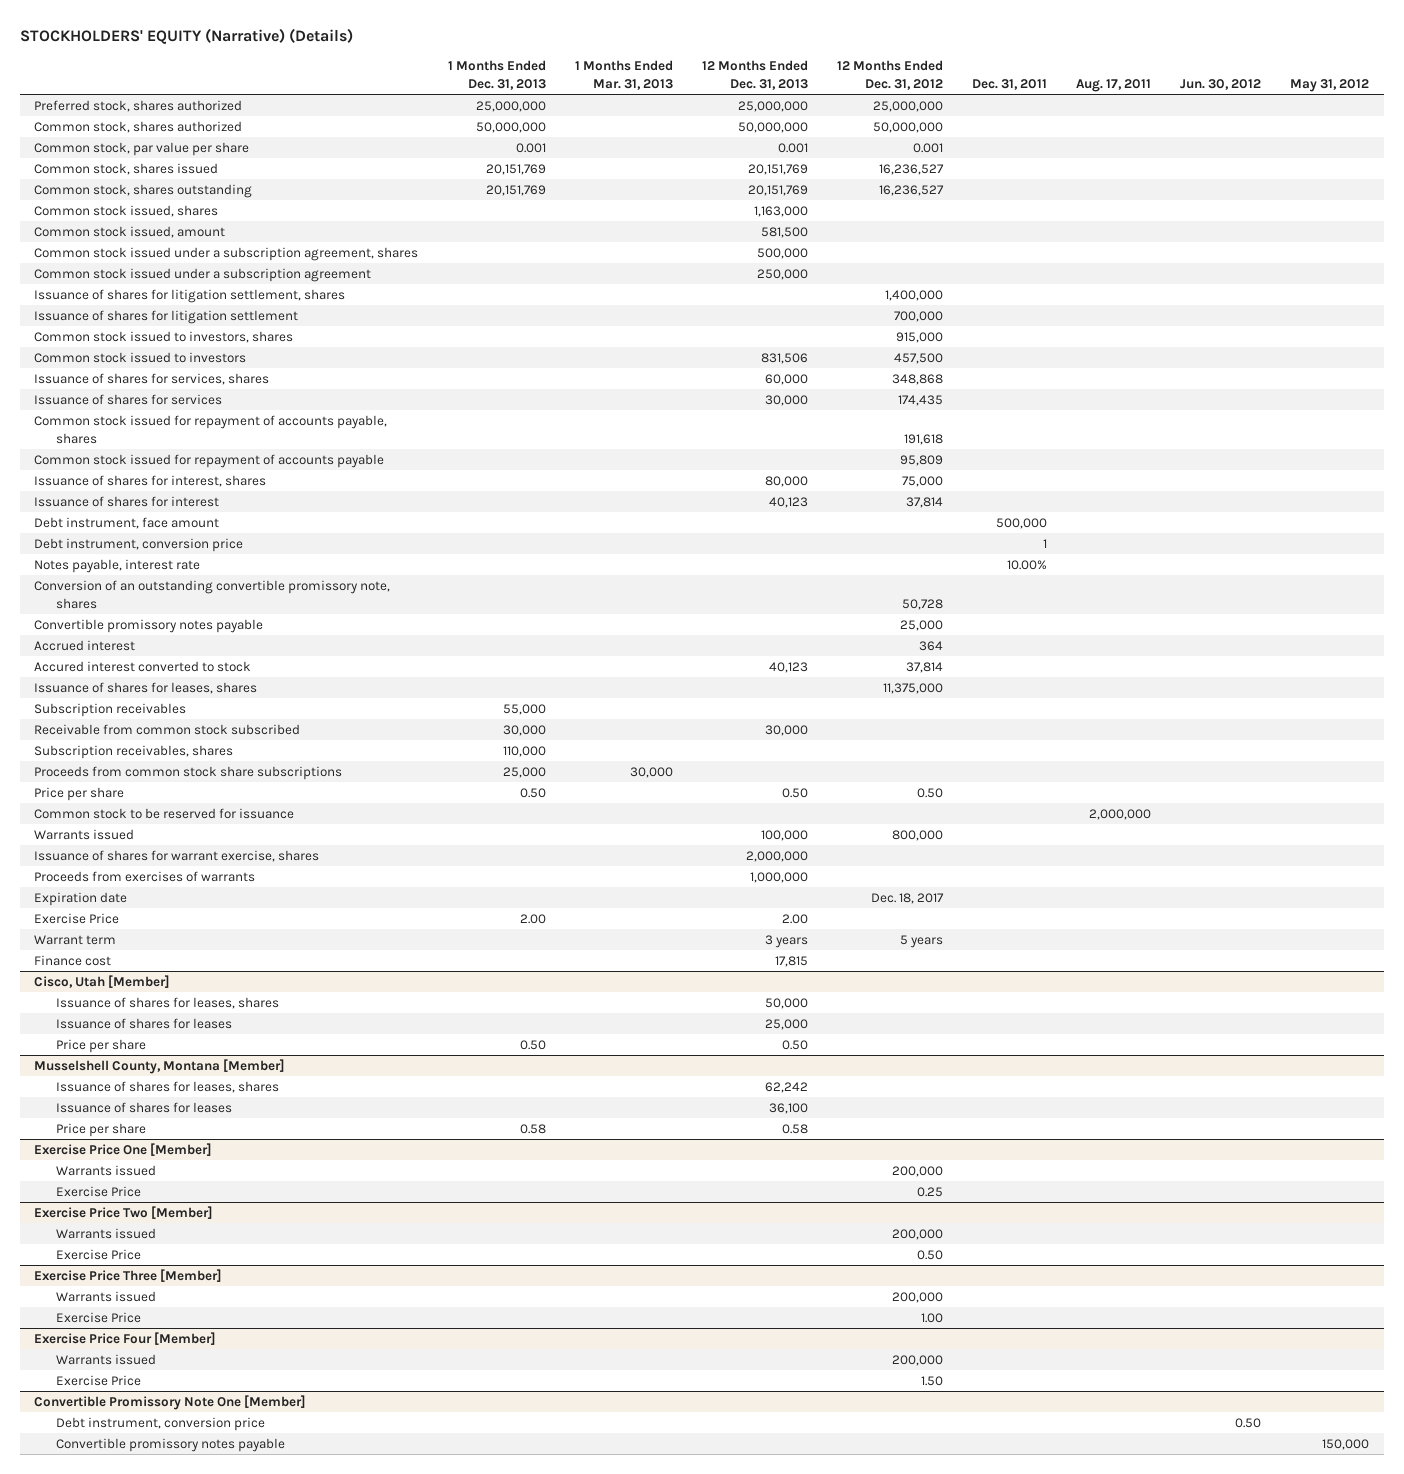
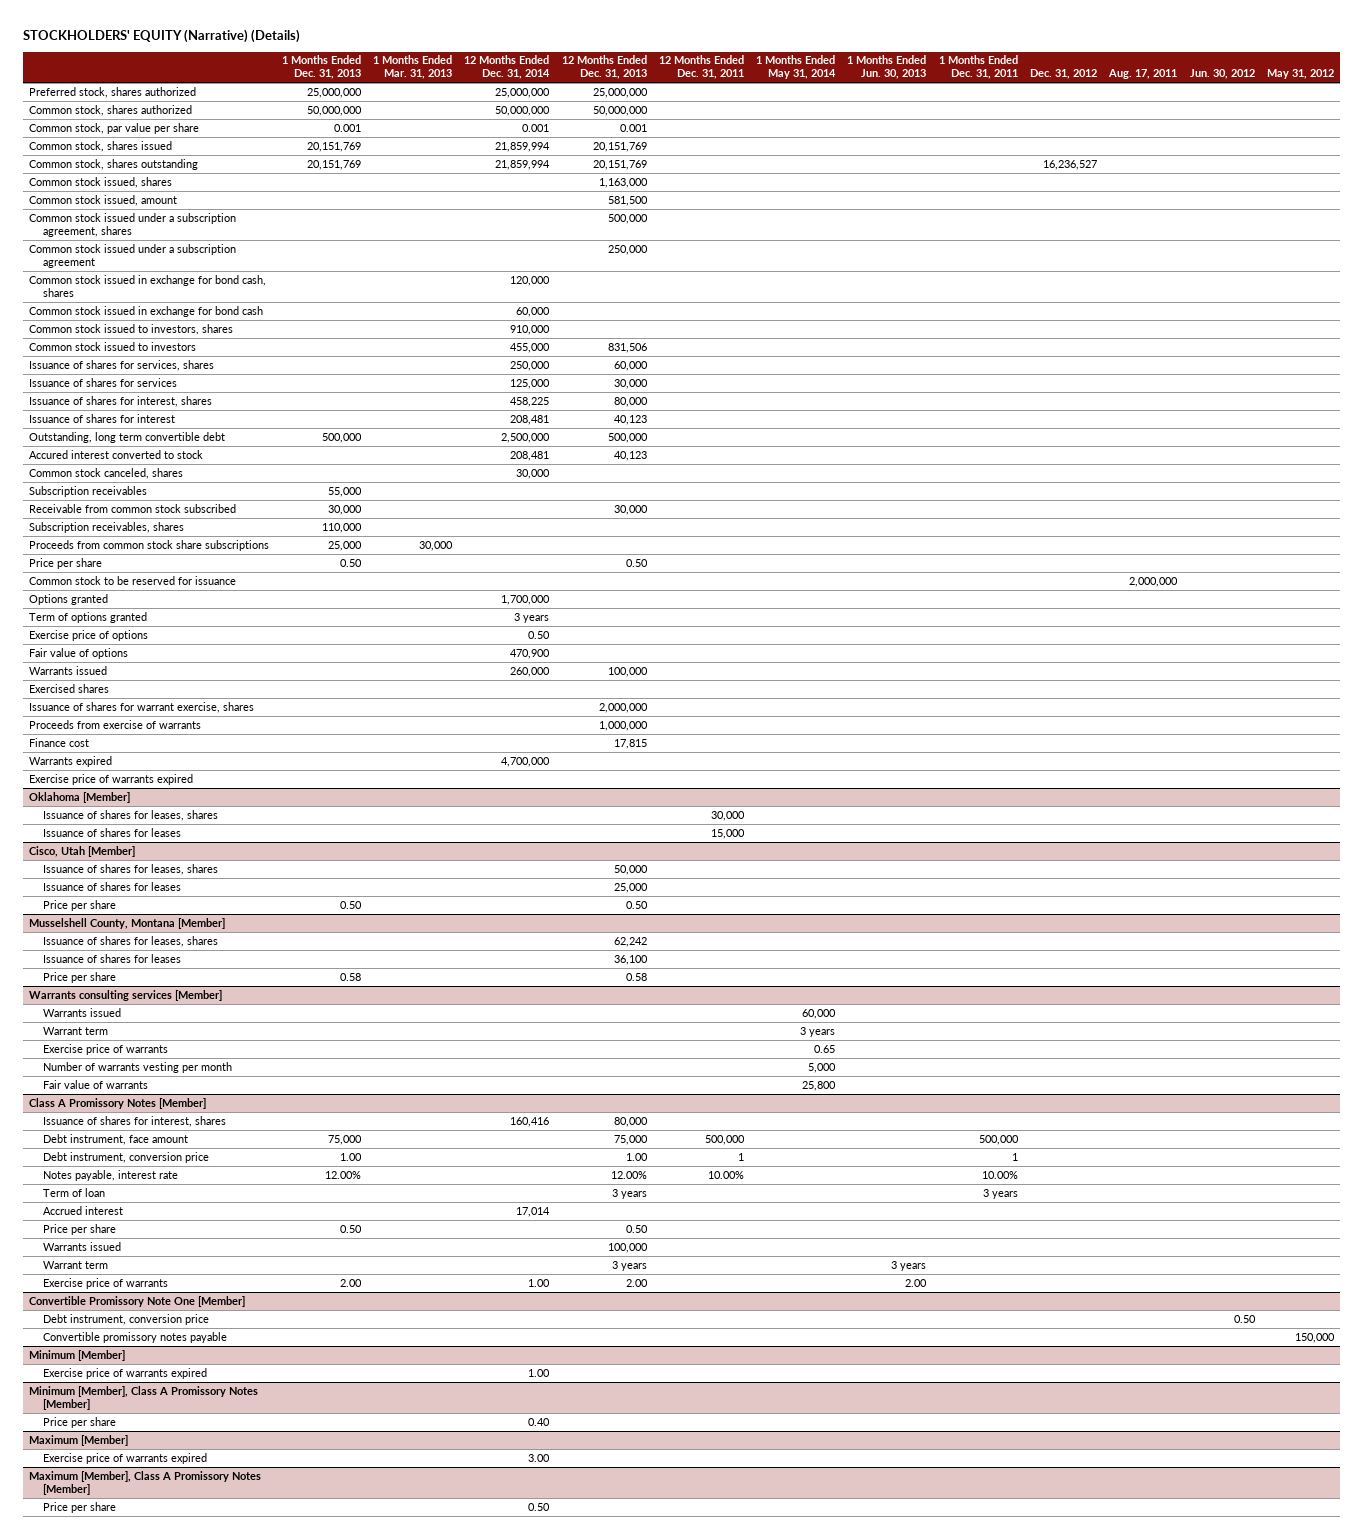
- | 1 Months Ended Dec. 31, 2013 | 1 Months Ended Mar. 31, 2013 | 12 Months Ended Dec. 31, 2013 | 12 Months Ended Dec. 31, 2012 | Dec. 31, 2011 | Aug. 17, 2011 | Jun. 30, 2012 | May 31, 2012
+ | 1 Months Ended Dec. 31, 2013 | 1 Months Ended Mar. 31, 2013 | 12 Months Ended Dec. 31, 2014 | 12 Months Ended Dec. 31, 2013 | 12 Months Ended Dec. 31, 2011 | 1 Months Ended May 31, 2014 | 1 Months Ended Jun. 30, 2013 | 1 Months Ended Dec. 31, 2011 | Dec. 31, 2012 | Aug. 17, 2011 | Jun. 30, 2012 | May 31, 2012
- Issuance of shares for litigation settlement, shares | | | | 1,400,000 | | | |
- Issuance of shares for litigation settlement | | | | 700,000 | | | |
+ Common stock issued in exchange for bond cash, shares | | | 120,000 | | | | | | | | |
+ Common stock issued in exchange for bond cash | | | 60,000 | | | | | | | | |
- Common stock issued for repayment of accounts payable, shares | | | | 191,618 | | | |
- Common stock issued for repayment of accounts payable | | | | 95,809 | | | |
- Debt instrument, face amount | | | | | 500,000 | | |
- Debt instrument, conversion price | | | | | 1 | | |
- Notes payable, interest rate | | | | | 10.00% | | |
- Conversion of an outstanding convertible promissory note, shares | | | | 50,728 | | | |
- Convertible promissory notes payable | | | | 25,000 | | | |
- Accrued interest | | | | 364 | | | |
+ Outstanding, long term convertible debt | 500,000 | | 2,500,000 | 500,000 | | | | | | | |
- Issuance of shares for leases, shares | | | | 11,375,000 | | | |
+ Common stock canceled, shares | | | 30,000 | | | | | | | | |
+ Options granted | | | 1,700,000 | | | | | | | | |
+ Term of options granted | | | 3 years | | | | | | | | |
+ Exercise price of options | | | 0.50 | | | | | | | | |
+ Fair value of options | | | 470,900 | | | | | | | | |
+ Exercised shares
- Proceeds from exercises of warrants | | | 1,000,000 | | | | |
- Expiration date | | | | Dec. 18, 2017 | | | |
- Exercise Price | 2.00 | | 2.00 | | | | |
- Warrant term | | | 3 years | 5 years | | | |
+ Proceeds from exercise of warrants | | | | 1,000,000 | | | | | | | |
+ Warrants expired | | | 4,700,000 | | | | | | | | |
+ Exercise price of warrants expired
+ Oklahoma [Member]
+ Issuance of shares for leases, shares | | | | | 30,000 | | | | | | |
+ Issuance of shares for leases | | | | | 15,000 | | | | | | |
- Exercise Price One [Member]
- Warrants issued | | | | 200,000 | | | |
- Exercise Price | | | | 0.25 | | | |
- Exercise Price Two [Member]
- Warrants issued | | | | 200,000 | | | |
- Exercise Price | | | | 0.50 | | | |
- Exercise Price Three [Member]
- Warrants issued | | | | 200,000 | | | |
- Exercise Price | | | | 1.00 | | | |
- Exercise Price Four [Member]
- Warrants issued | | | | 200,000 | | | |
- Exercise Price | | | | 1.50 | | | |
+ Warrants consulting services [Member]
+ Warrants issued | | | | | | 60,000 | | | | | |
+ Warrant term | | | | | | 3 years | | | | | |
+ Exercise price of warrants | | | | | | 0.65 | | | | | |
+ Number of warrants vesting per month | | | | | | 5,000 | | | | | |
+ Fair value of warrants | | | | | | 25,800 | | | | | |
+ Class A Promissory Notes [Member]
+ Issuance of shares for interest, shares | | | 160,416 | 80,000 | | | | | | | |
+ Debt instrument, face amount | 75,000 | | | 75,000 | 500,000 | | | 500,000 | | | |
+ Debt instrument, conversion price | 1.00 | | | 1.00 | 1 | | | 1 | | | |
+ Notes payable, interest rate | 12.00% | | | 12.00% | 10.00% | | | 10.00% | | | |
+ Term of loan | | | | 3 years | | | | 3 years | | | |
+ Accrued interest | | | 17,014 | | | | | | | | |
+ Price per share | 0.50 | | | 0.50 | | | | | | | |
+ Warrants issued | | | | 100,000 | | | | | | | |
+ Warrant term | | | | 3 years | | | 3 years | | | | |
+ Exercise price of warrants | 2.00 | | 1.00 | 2.00 | | | 2.00 | | | | |
+ Minimum [Member]
+ Exercise price of warrants expired | | | 1.00 | | | | | | | | |
+ Minimum [Member], Class A Promissory Notes [Member]
+ Price per share | | | 0.40 | | | | | | | | |
+ Maximum [Member]
+ Exercise price of warrants expired | | | 3.00 | | | | | | | | |
+ Maximum [Member], Class A Promissory Notes [Member]
+ Price per share | | | 0.50 | | | | | | | | |

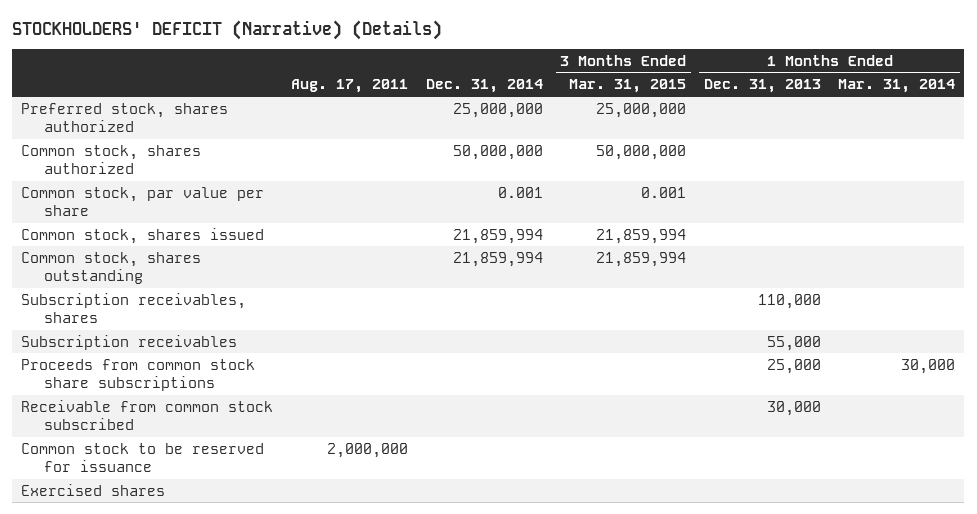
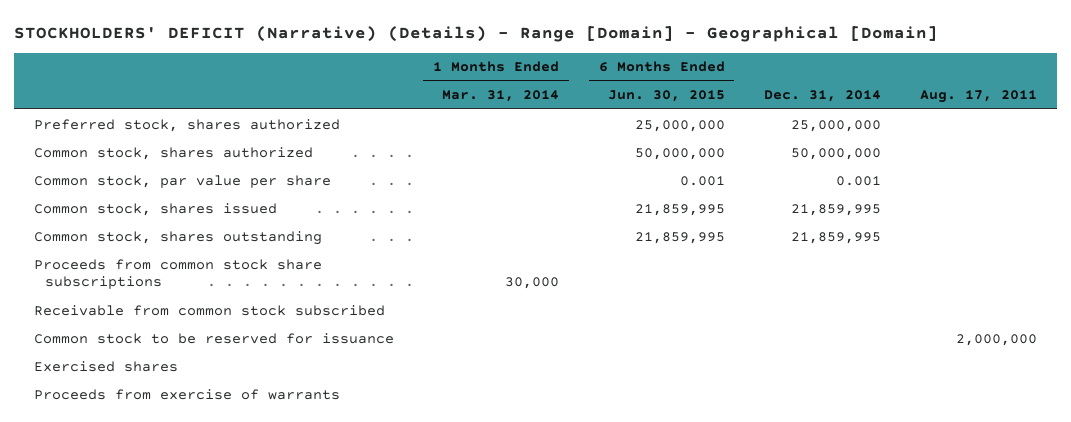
- STOCKHOLDERS' DEFICIT (Narrative) (Details)
+ STOCKHOLDERS' DEFICIT (Narrative) (Details) - Range [Domain] - Geographical [Domain]
- | Aug. 17, 2011 | Dec. 31, 2014 | 3 Months Ended Mar. 31, 2015 | 1 Months Ended Dec. 31, 2013 | 1 Months Ended Mar. 31, 2014
+ | 1 Months Ended Mar. 31, 2014 | 6 Months Ended Jun. 30, 2015 | Dec. 31, 2014 | Aug. 17, 2011
- Common stock, shares issued | | 21,859,994 | 21,859,994 | |
- Common stock, shares outstanding | | 21,859,994 | 21,859,994 | |
- Subscription receivables, shares | | | | 110,000 |
- Subscription receivables | | | | 55,000 |
+ Common stock, shares issued | | 21,859,995 | 21,859,995 |
+ Common stock, shares outstanding | | 21,859,995 | 21,859,995 |
+ Proceeds from exercise of warrants

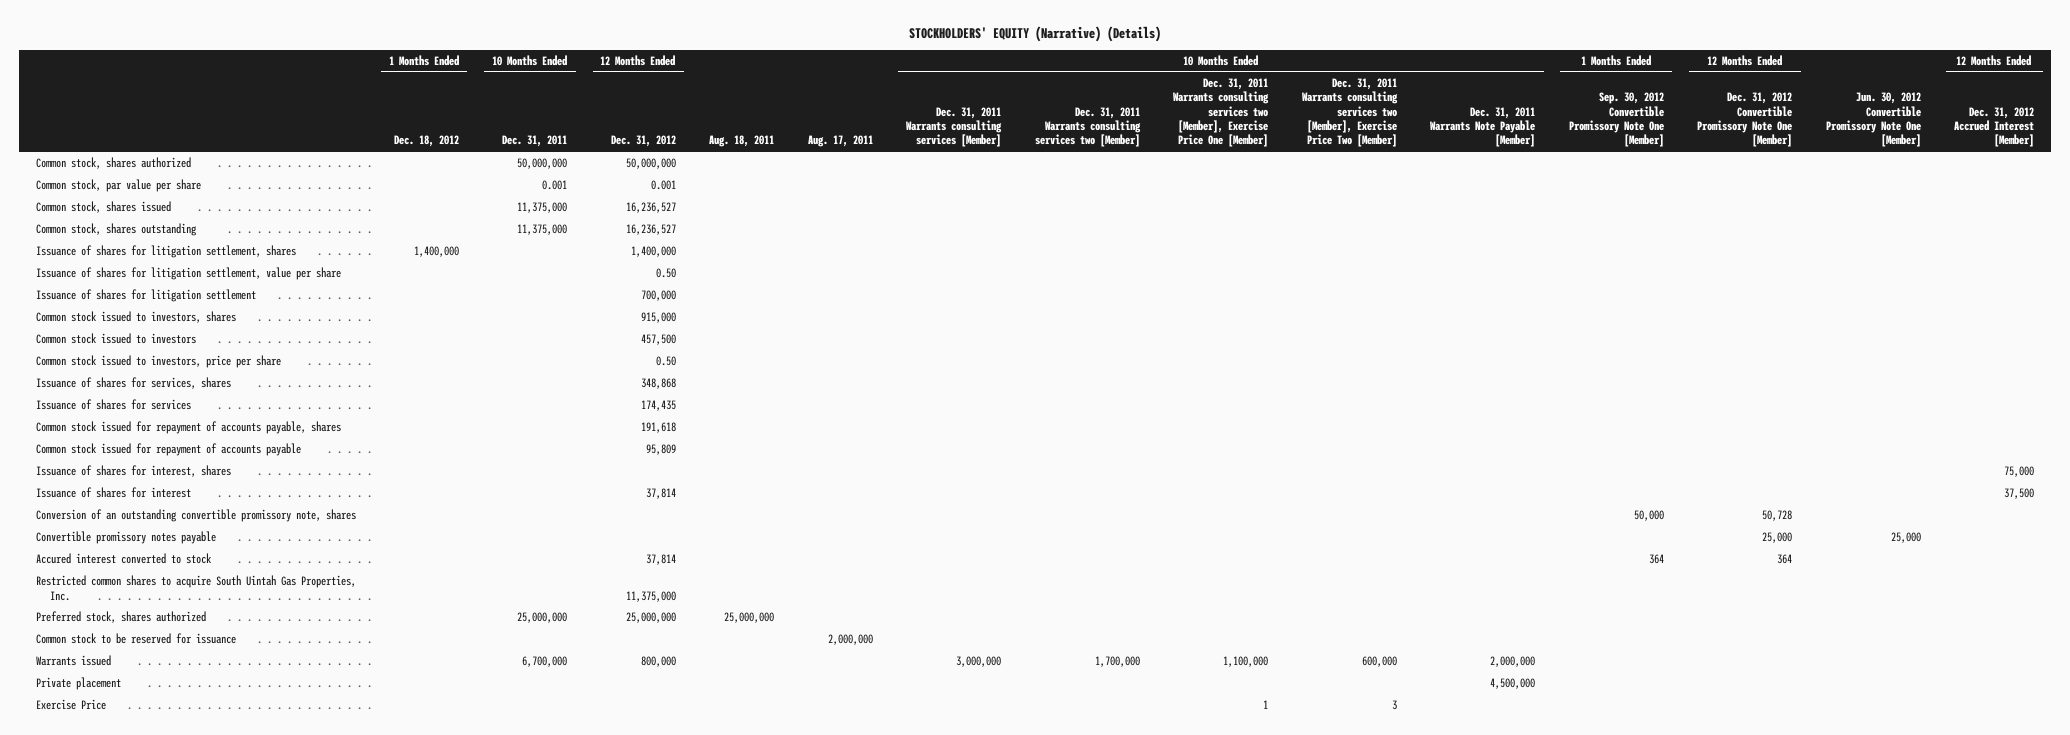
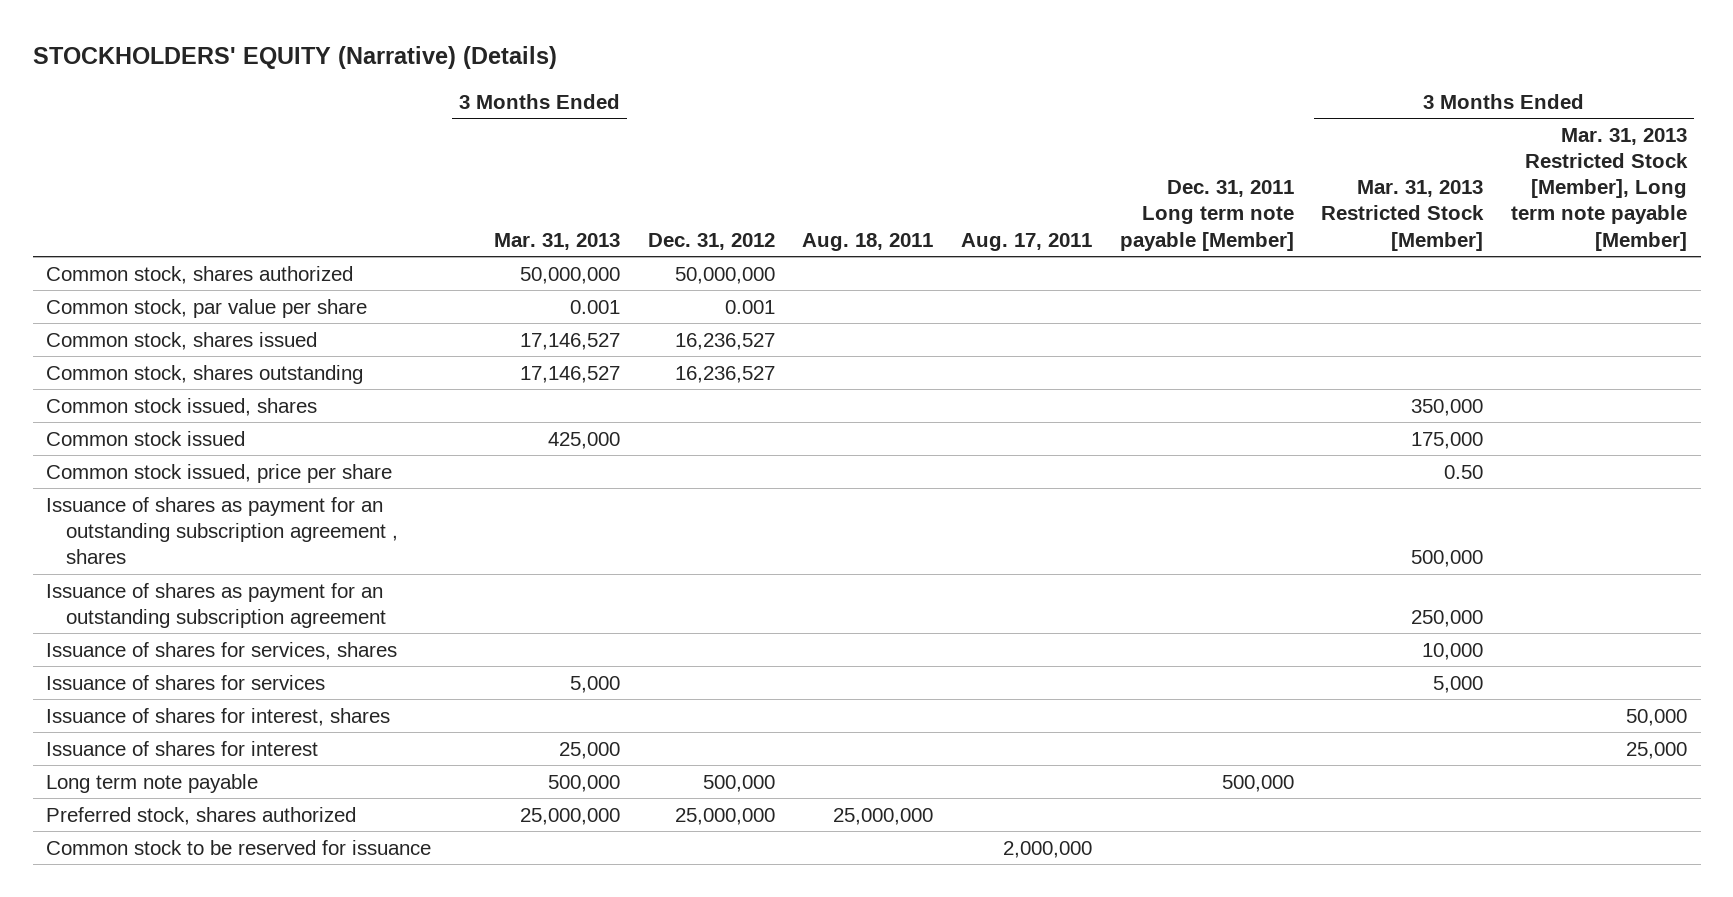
- | 1 Months Ended Dec. 18, 2012 | 10 Months Ended Dec. 31, 2011 | 12 Months Ended Dec. 31, 2012 | Aug. 18, 2011 | Aug. 17, 2011 | 10 Months Ended Dec. 31, 2011 Warrants consulting services [Member] | 10 Months Ended Dec. 31, 2011 Warrants consulting services two [Member] | 10 Months Ended Dec. 31, 2011 Warrants consulting services two [Member], Exercise Price One [Member] | 10 Months Ended Dec. 31, 2011 Warrants consulting services two [Member], Exercise Price Two [Member] | 10 Months Ended Dec. 31, 2011 Warrants Note Payable [Member] | 1 Months Ended Sep. 30, 2012 Convertible Promissory Note One [Member] | 12 Months Ended Dec. 31, 2012 Convertible Promissory Note One [Member] | Jun. 30, 2012 Convertible Promissory Note One [Member] | 12 Months Ended Dec. 31, 2012 Accrued Interest [Member]
+ | 3 Months Ended Mar. 31, 2013 | Dec. 31, 2012 | Aug. 18, 2011 | Aug. 17, 2011 | Dec. 31, 2011 Long term note payable [Member] | 3 Months Ended Mar. 31, 2013 Restricted Stock [Member] | 3 Months Ended Mar. 31, 2013 Restricted Stock [Member], Long term note payable [Member]
- Issuance of shares for litigation settlement, shares | 1,400,000 | | 1,400,000 | | | | | | | | | | |
- Issuance of shares for litigation settlement, value per share | | | 0.50 | | | | | | | | | | |
- Issuance of shares for litigation settlement | | | 700,000 | | | | | | | | | | |
- Common stock issued to investors, shares | | | 915,000 | | | | | | | | | | |
- Common stock issued to investors | | | 457,500 | | | | | | | | | | |
- Common stock issued to investors, price per share | | | 0.50 | | | | | | | | | | |
+ Common stock issued, shares | | | | | | 350,000 |
+ Common stock issued | 425,000 | | | | | 175,000 |
+ Common stock issued, price per share | | | | | | 0.50 |
+ Issuance of shares as payment for an outstanding subscription agreement , shares | | | | | | 500,000 |
+ Issuance of shares as payment for an outstanding subscription agreement | | | | | | 250,000 |
- Common stock issued for repayment of accounts payable, shares | | | 191,618 | | | | | | | | | | |
- Common stock issued for repayment of accounts payable | | | 95,809 | | | | | | | | | | |
- Conversion of an outstanding convertible promissory note, shares | | | | | | | | | | | 50,000 | 50,728 | |
- Convertible promissory notes payable | | | | | | | | | | | | 25,000 | 25,000 |
- Accured interest converted to stock | | | 37,814 | | | | | | | | 364 | 364 | |
- Restricted common shares to acquire South Uintah Gas Properties, Inc. | | | 11,375,000 | | | | | | | | | | |
+ Long term note payable | 500,000 | 500,000 | | | 500,000 | |
- Warrants issued | | 6,700,000 | 800,000 | | | 3,000,000 | 1,700,000 | 1,100,000 | 600,000 | 2,000,000 | | | |
- Private placement | | | | | | | | | | 4,500,000 | | | |
- Exercise Price | | | | | | | | 1 | 3 | | | | |

